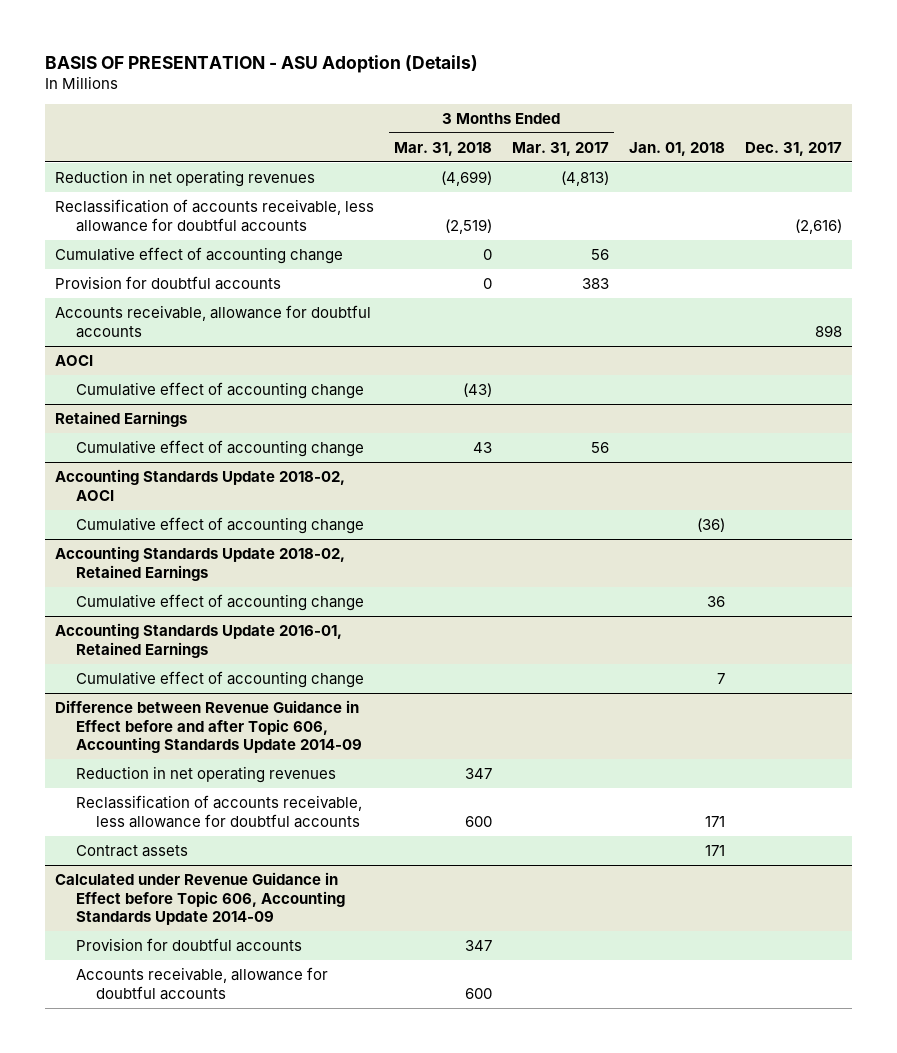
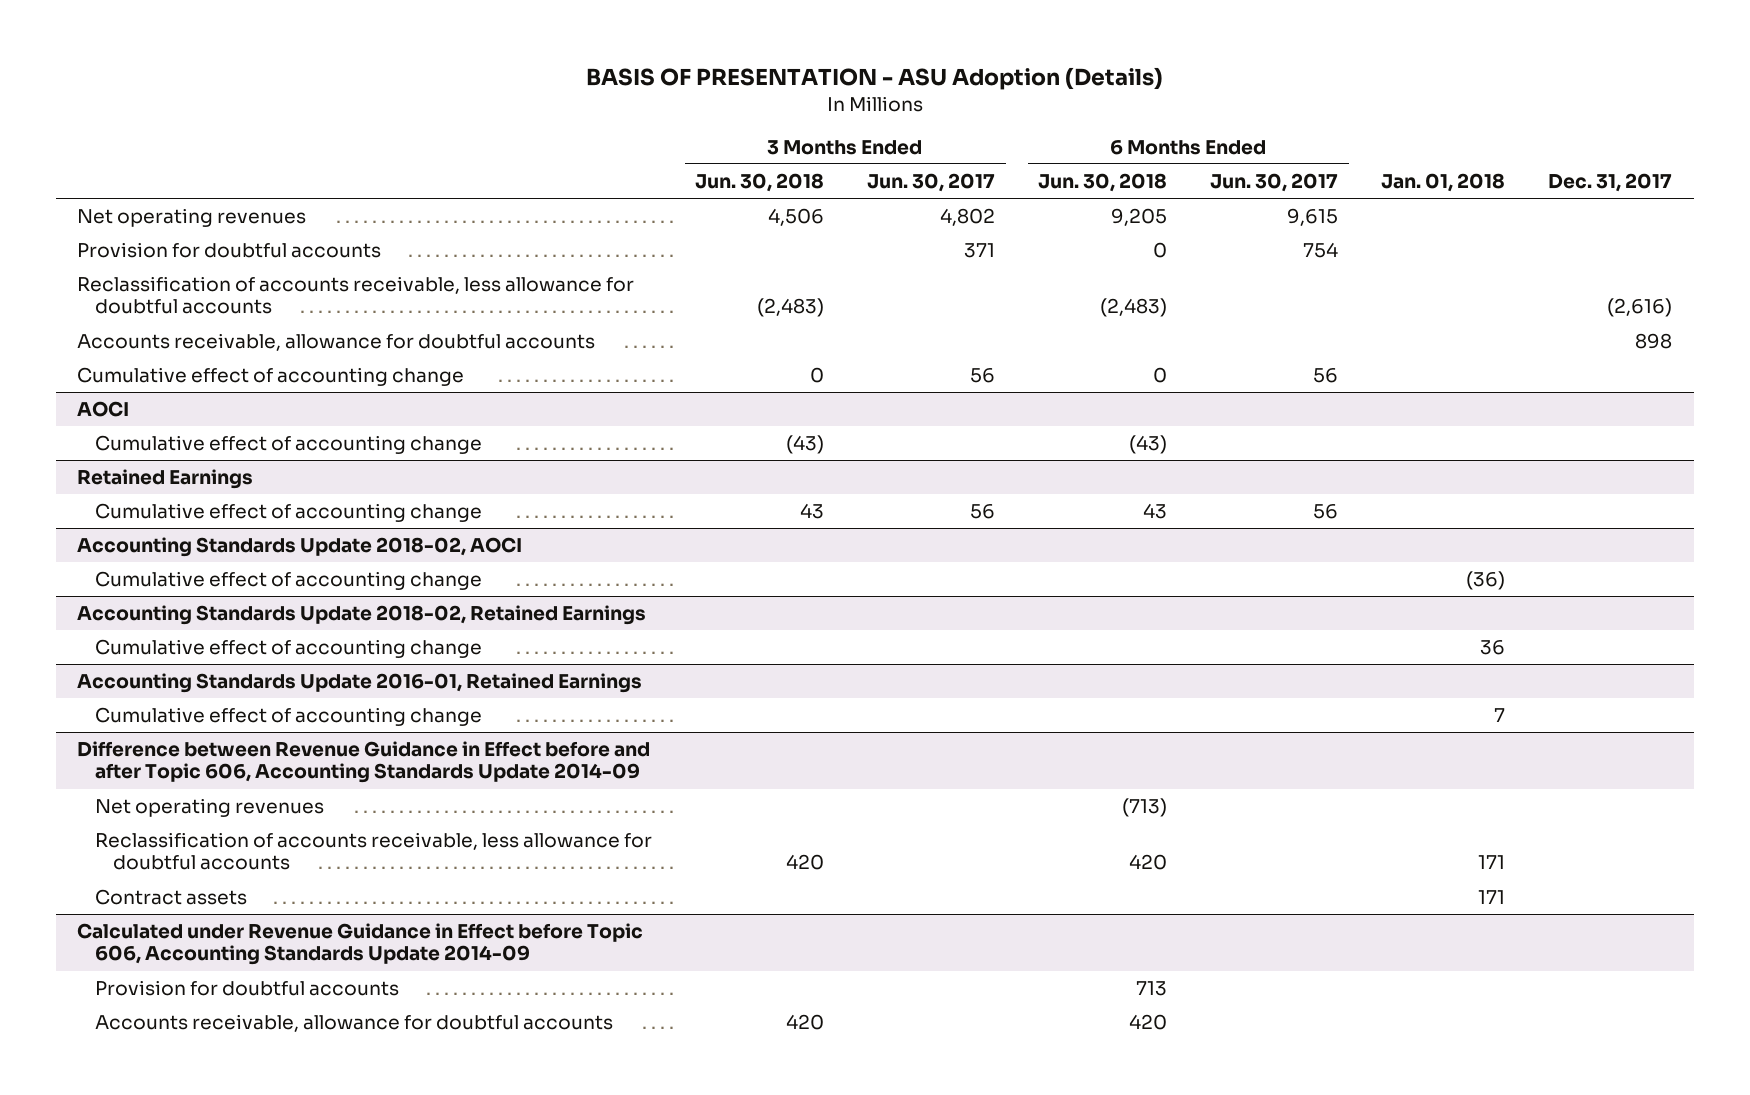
- | 3 Months Ended Mar. 31, 2018 | 3 Months Ended Mar. 31, 2017 | Jan. 01, 2018 | Dec. 31, 2017
+ | 3 Months Ended Jun. 30, 2018 | 3 Months Ended Jun. 30, 2017 | 6 Months Ended Jun. 30, 2018 | 6 Months Ended Jun. 30, 2017 | Jan. 01, 2018 | Dec. 31, 2017
- Reduction in net operating revenues | (4,699) | (4,813) | |
+ Net operating revenues | 4,506 | 4,802 | 9,205 | 9,615 | |
moved down: Reclassification of accounts receivable, less allowance for doubtful accounts | (2,483) | | (2,483) | | | (2,616)
moved down: Cumulative effect of accounting change | 0 | 56 | 0 | 56 | |
@ Difference between Revenue Guidance in Effect before and after Topic 606, Accounting Standards Update 2014-09
- Reduction in net operating revenues | 347 | | |
+ Net operating revenues | | | (713) | | |

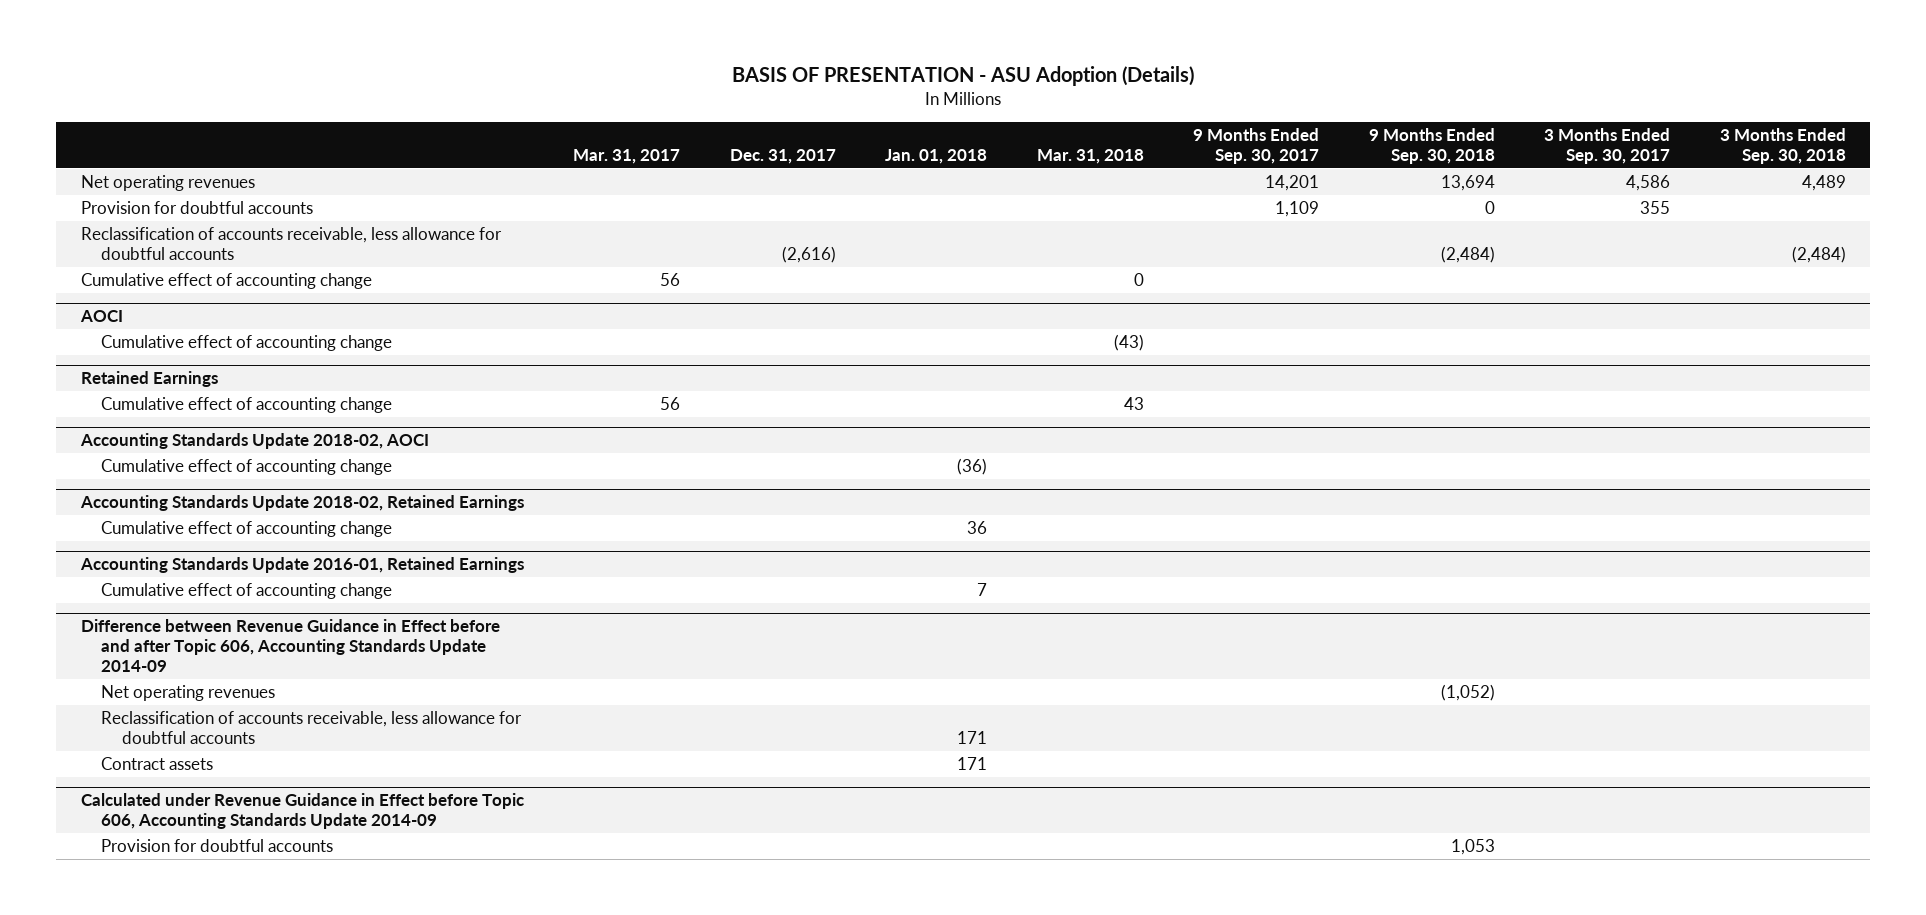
- | 3 Months Ended Jun. 30, 2018 | 3 Months Ended Jun. 30, 2017 | 6 Months Ended Jun. 30, 2018 | 6 Months Ended Jun. 30, 2017 | Jan. 01, 2018 | Dec. 31, 2017
+ | Mar. 31, 2017 | Dec. 31, 2017 | Jan. 01, 2018 | Mar. 31, 2018 | 9 Months Ended Sep. 30, 2017 | 9 Months Ended Sep. 30, 2018 | 3 Months Ended Sep. 30, 2017 | 3 Months Ended Sep. 30, 2018
- Accounts receivable, allowance for doubtful accounts | | | | | | 898
@ Calculated under Revenue Guidance in Effect before Topic 606, Accounting Standards Update 2014-09
- Accounts receivable, allowance for doubtful accounts | 420 | | 420 | | |

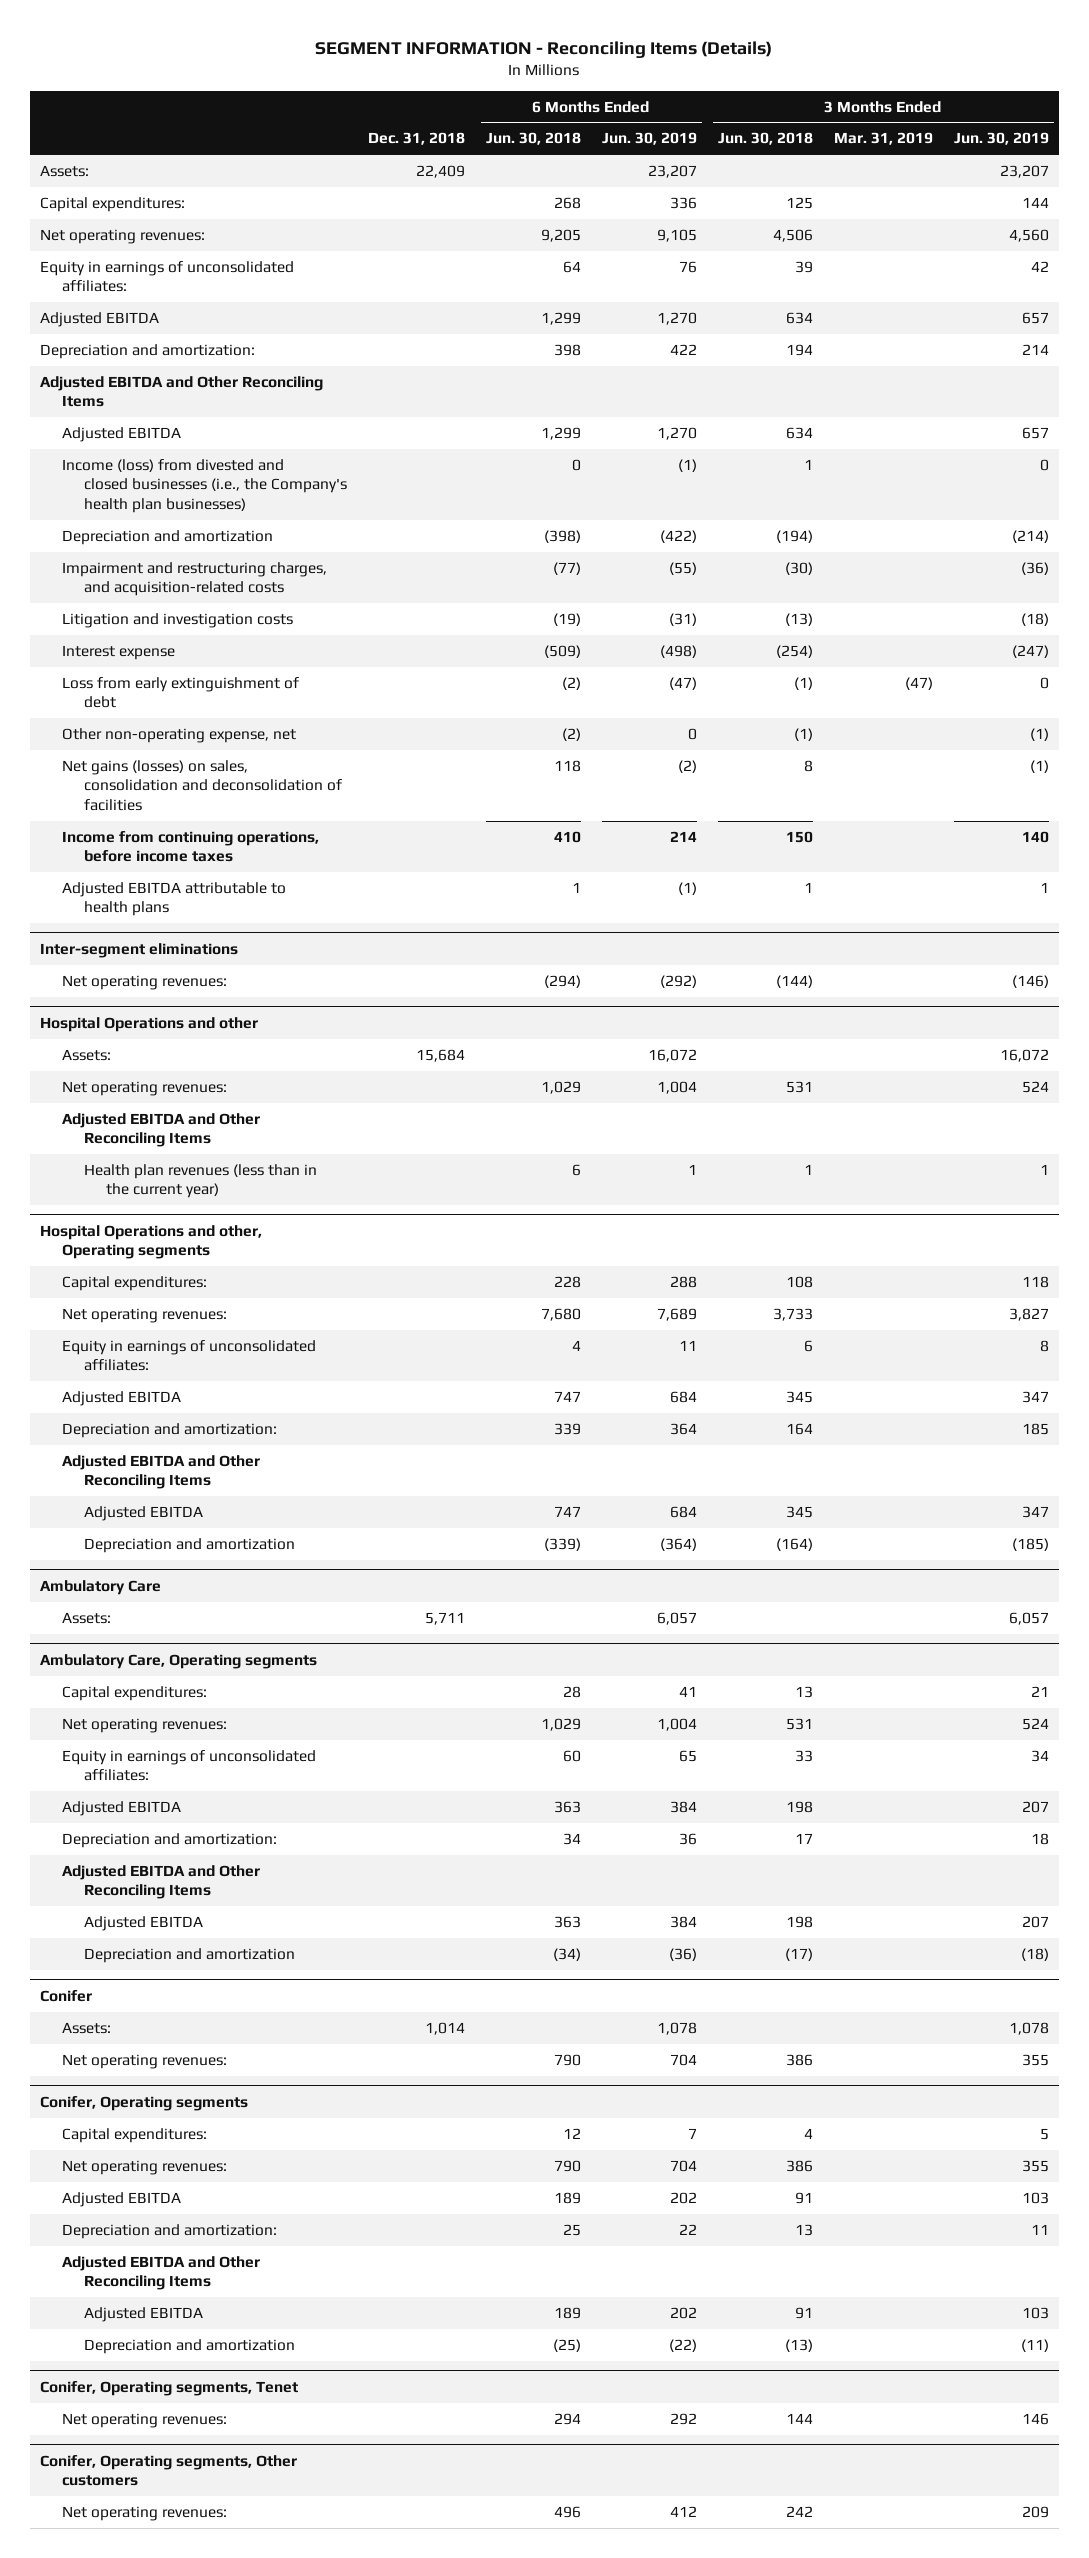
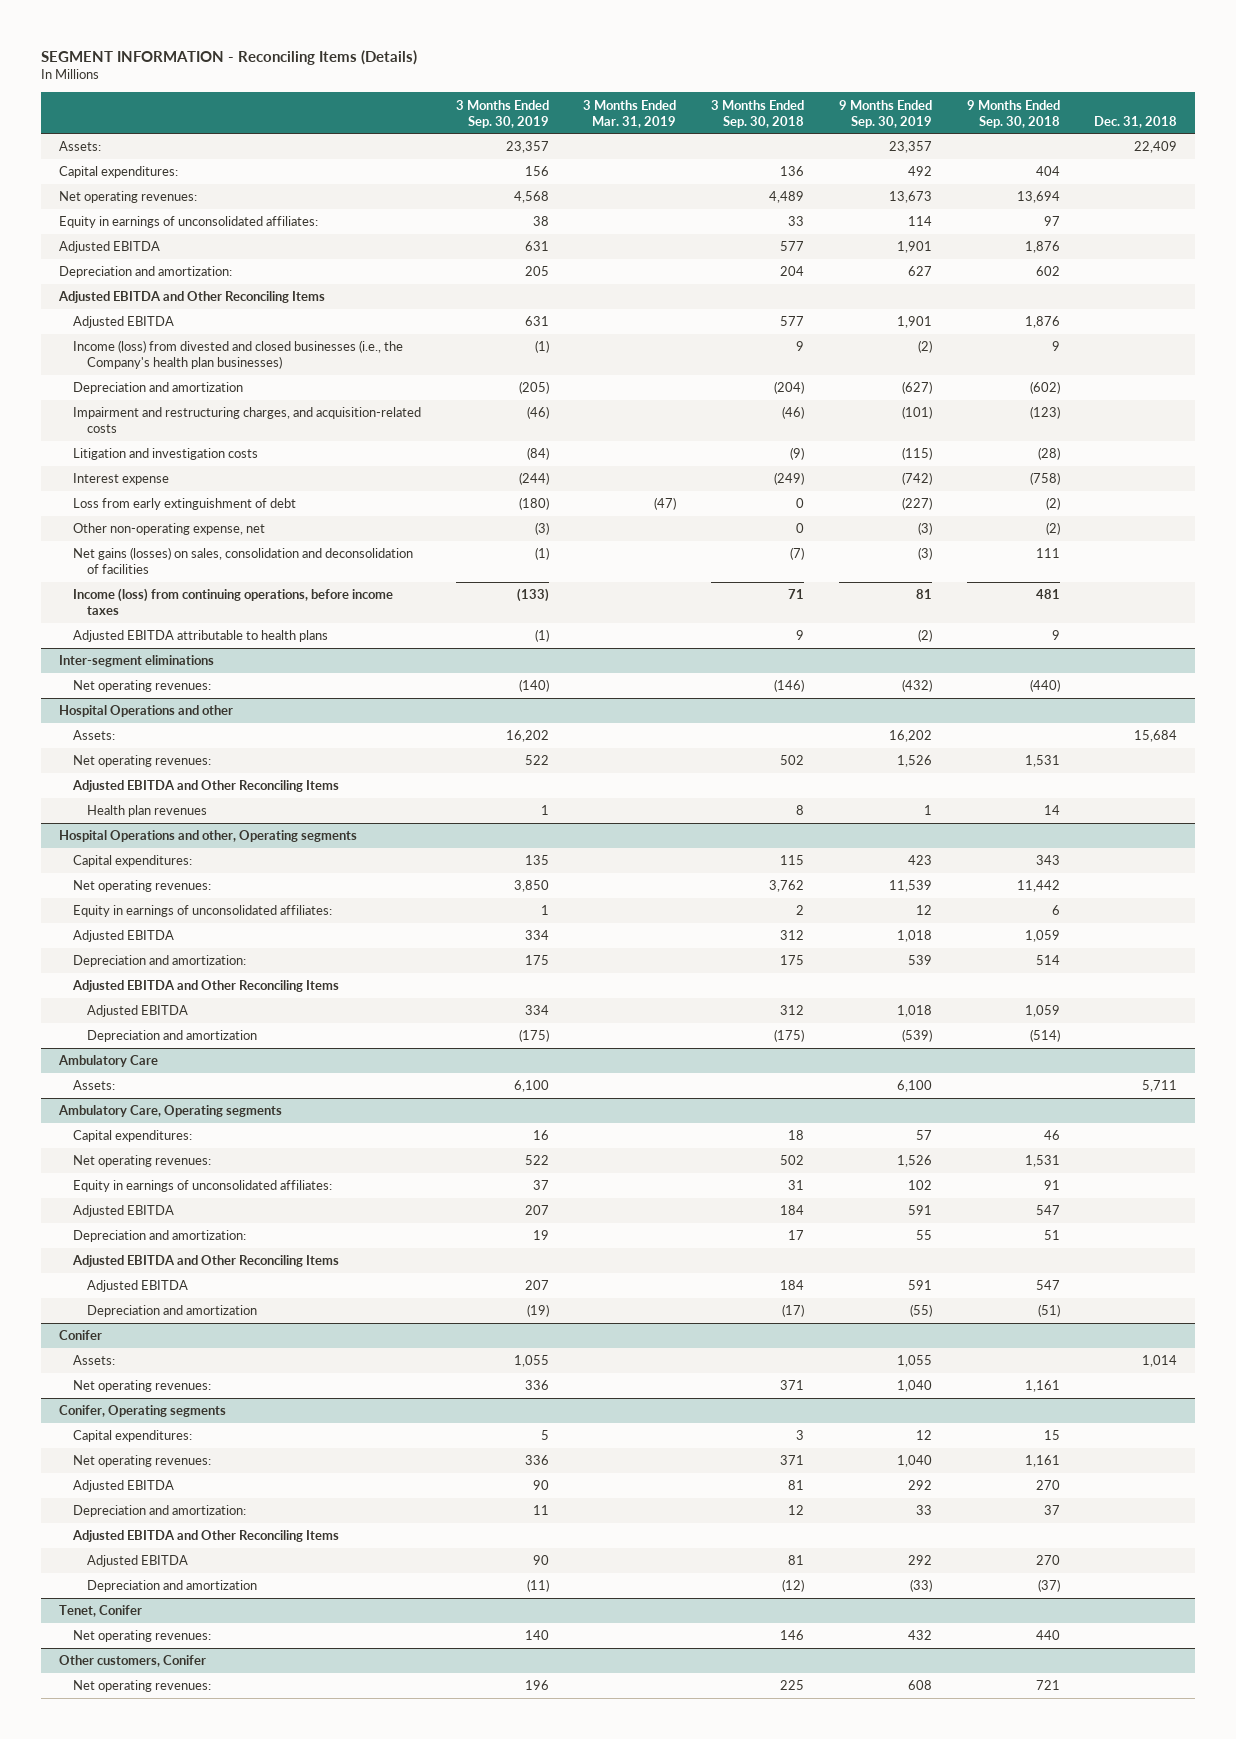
- | Dec. 31, 2018 | 6 Months Ended Jun. 30, 2018 | 6 Months Ended Jun. 30, 2019 | 3 Months Ended Jun. 30, 2018 | 3 Months Ended Mar. 31, 2019 | 3 Months Ended Jun. 30, 2019
+ | 3 Months Ended Sep. 30, 2019 | 3 Months Ended Mar. 31, 2019 | 3 Months Ended Sep. 30, 2018 | 9 Months Ended Sep. 30, 2019 | 9 Months Ended Sep. 30, 2018 | Dec. 31, 2018
- Income from continuing operations, before income taxes | | 410 | 214 | 150 | | 140
+ Income (loss) from continuing operations, before income taxes | (133) | | 71 | 81 | 481 |
@ Hospital Operations and other
- Health plan revenues (less than in the current year) | | 6 | 1 | 1 | | 1
+ Health plan revenues | 1 | | 8 | 1 | 14 |
- Conifer, Operating segments, Tenet
+ Tenet, Conifer
- Conifer, Operating segments, Other customers
+ Other customers, Conifer

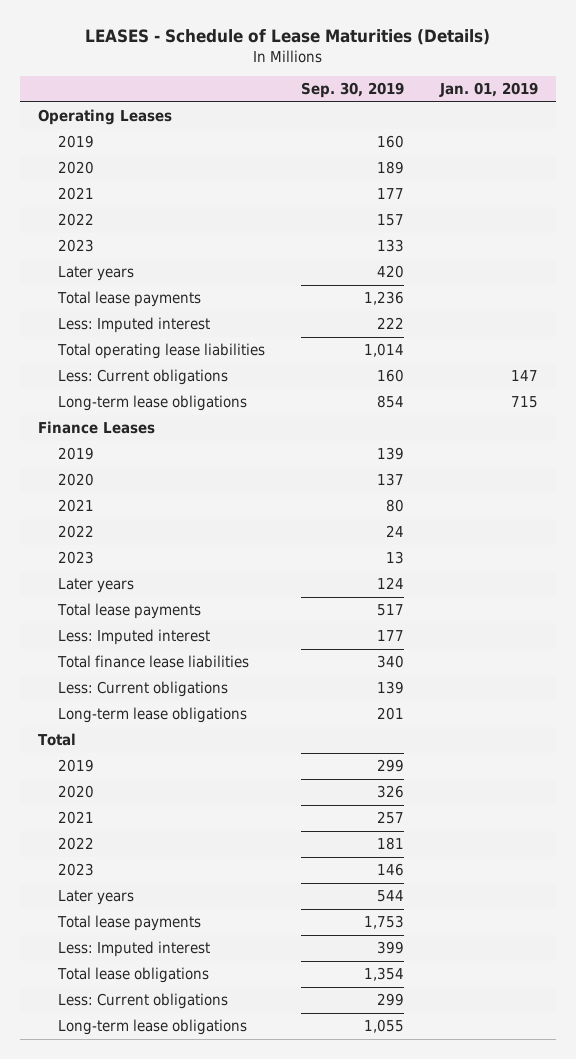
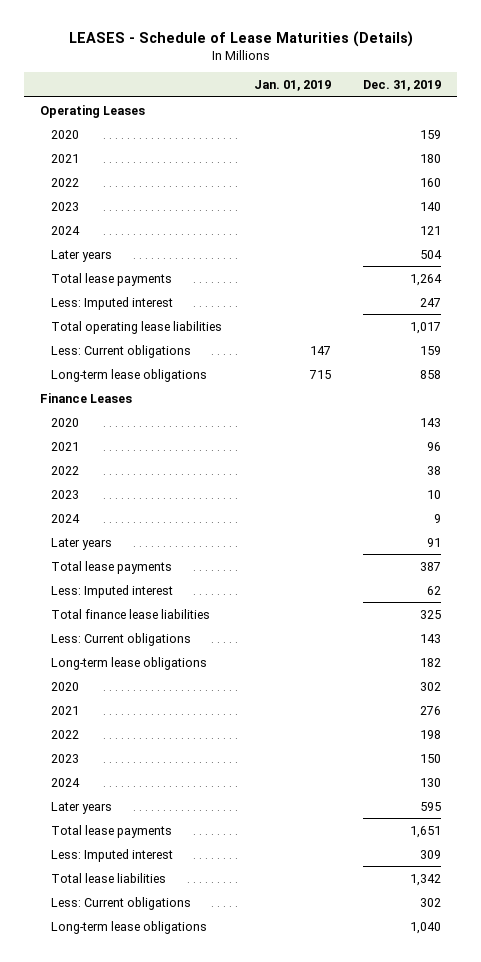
- | Sep. 30, 2019 | Jan. 01, 2019
+ | Jan. 01, 2019 | Dec. 31, 2019
- 2019 | 160 |
+ 2024 | | 121
- 2019 | 139 |
+ 2024 | | 9
- Total
- 2019 | 299 |
+ 2024 | | 130
- Total lease obligations | 1,354 |
+ Total lease liabilities | | 1,342

